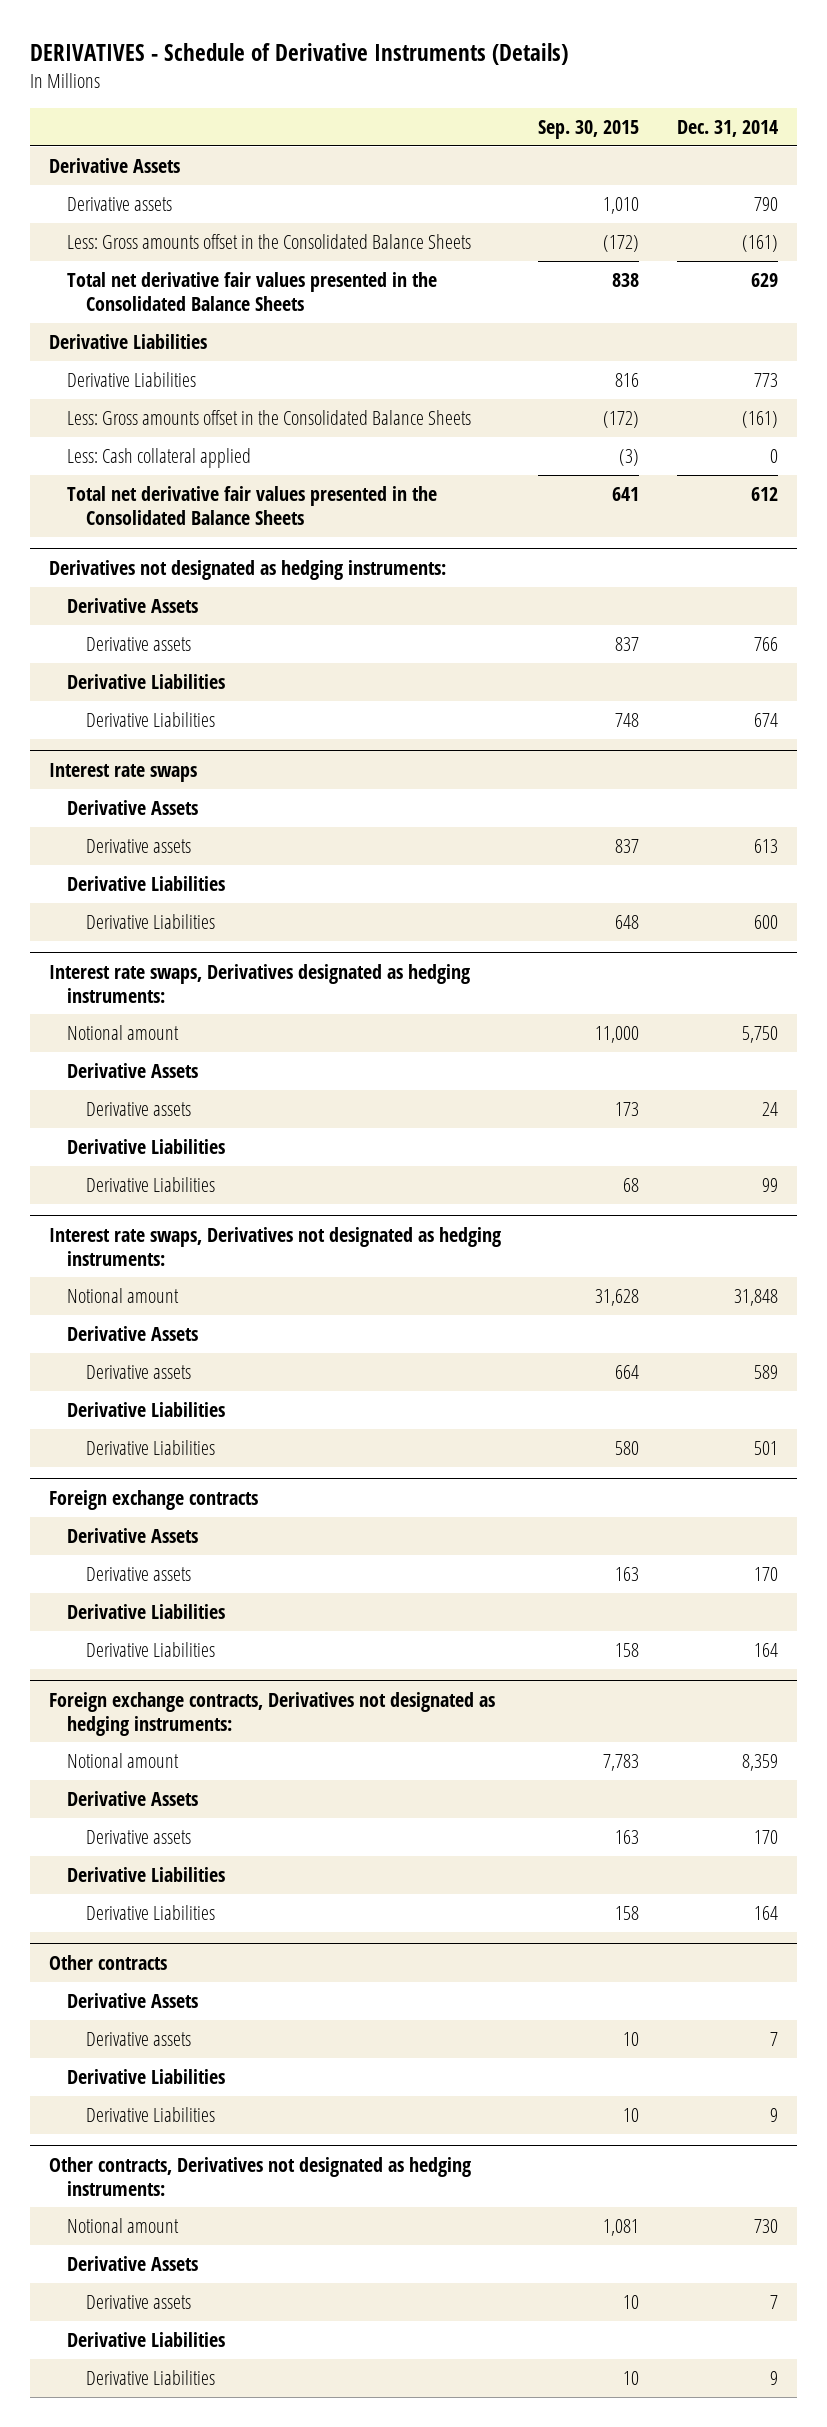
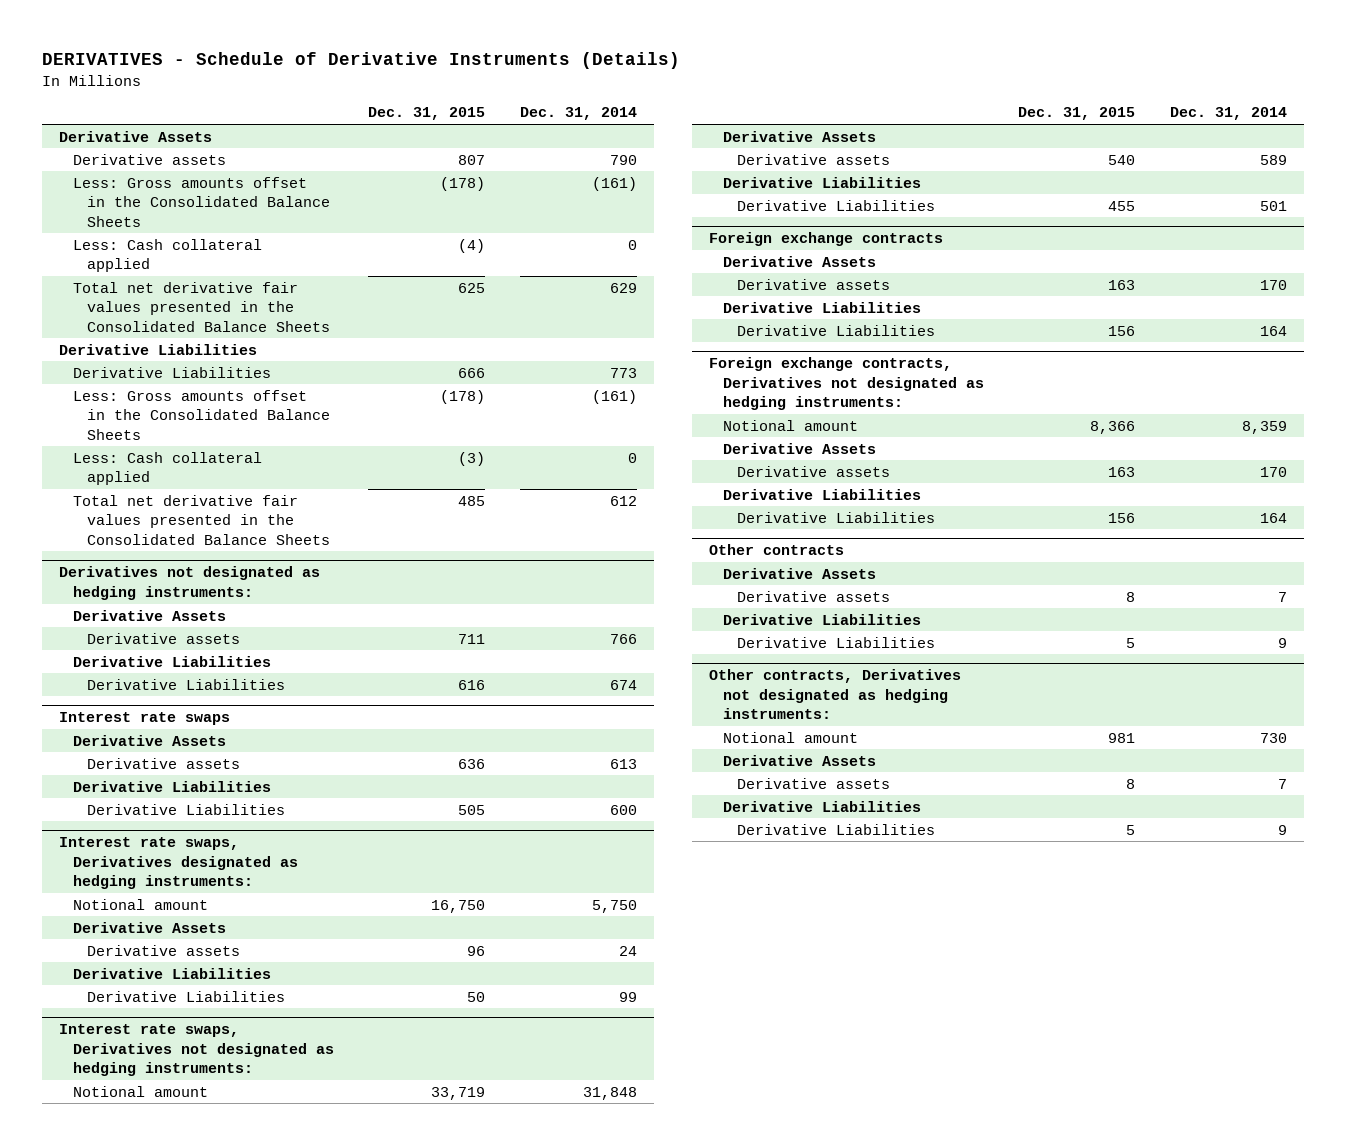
- | Sep. 30, 2015 | Dec. 31, 2014
+ | Dec. 31, 2015 | Dec. 31, 2014
+ Less: Cash collateral applied | (4) | 0

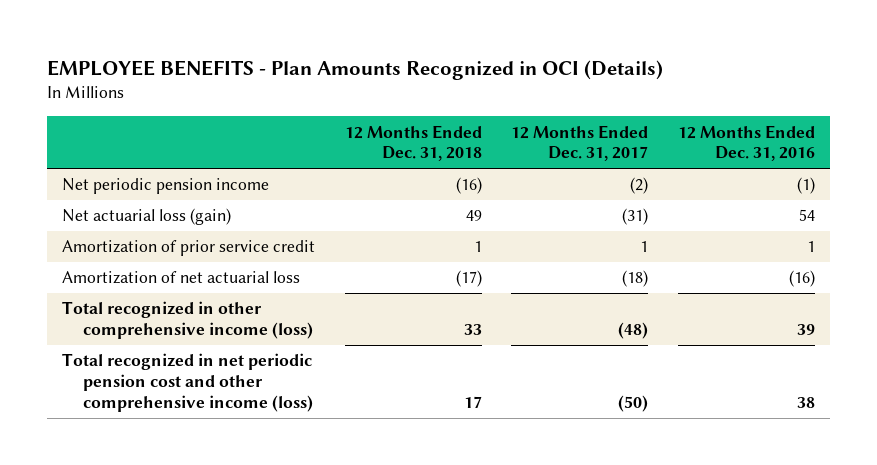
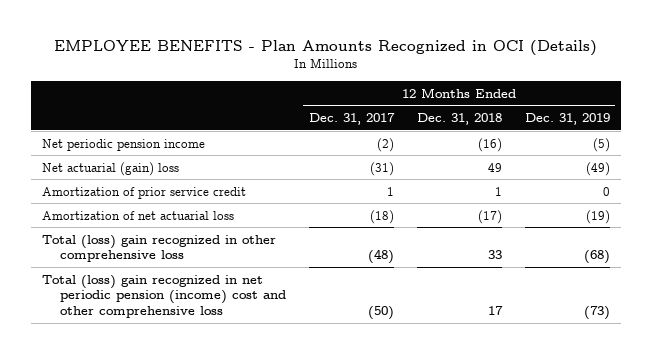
- | 12 Months Ended Dec. 31, 2018 | 12 Months Ended Dec. 31, 2017 | 12 Months Ended Dec. 31, 2016
+ | 12 Months Ended Dec. 31, 2017 | 12 Months Ended Dec. 31, 2018 | 12 Months Ended Dec. 31, 2019
- Net actuarial loss (gain) | 49 | (31) | 54
+ Net actuarial (gain) loss | (31) | 49 | (49)
- Total recognized in other comprehensive income (loss) | 33 | (48) | 39
- Total recognized in net periodic pension cost and other comprehensive income (loss) | 17 | (50) | 38
+ Total (loss) gain recognized in other comprehensive loss | (48) | 33 | (68)
+ Total (loss) gain recognized in net periodic pension (income) cost and other comprehensive loss | (50) | 17 | (73)

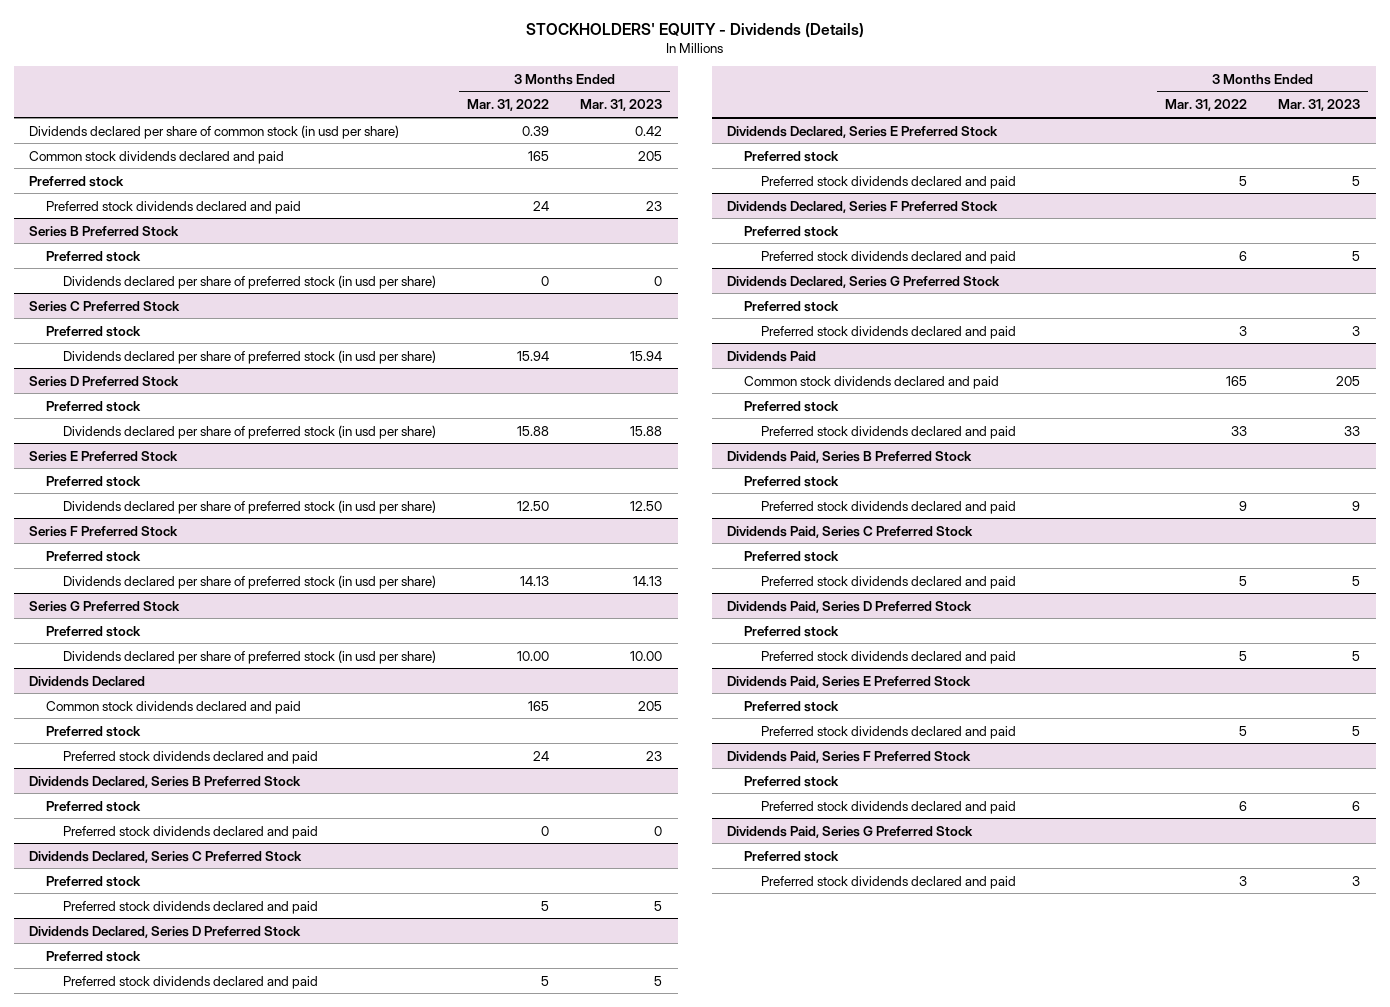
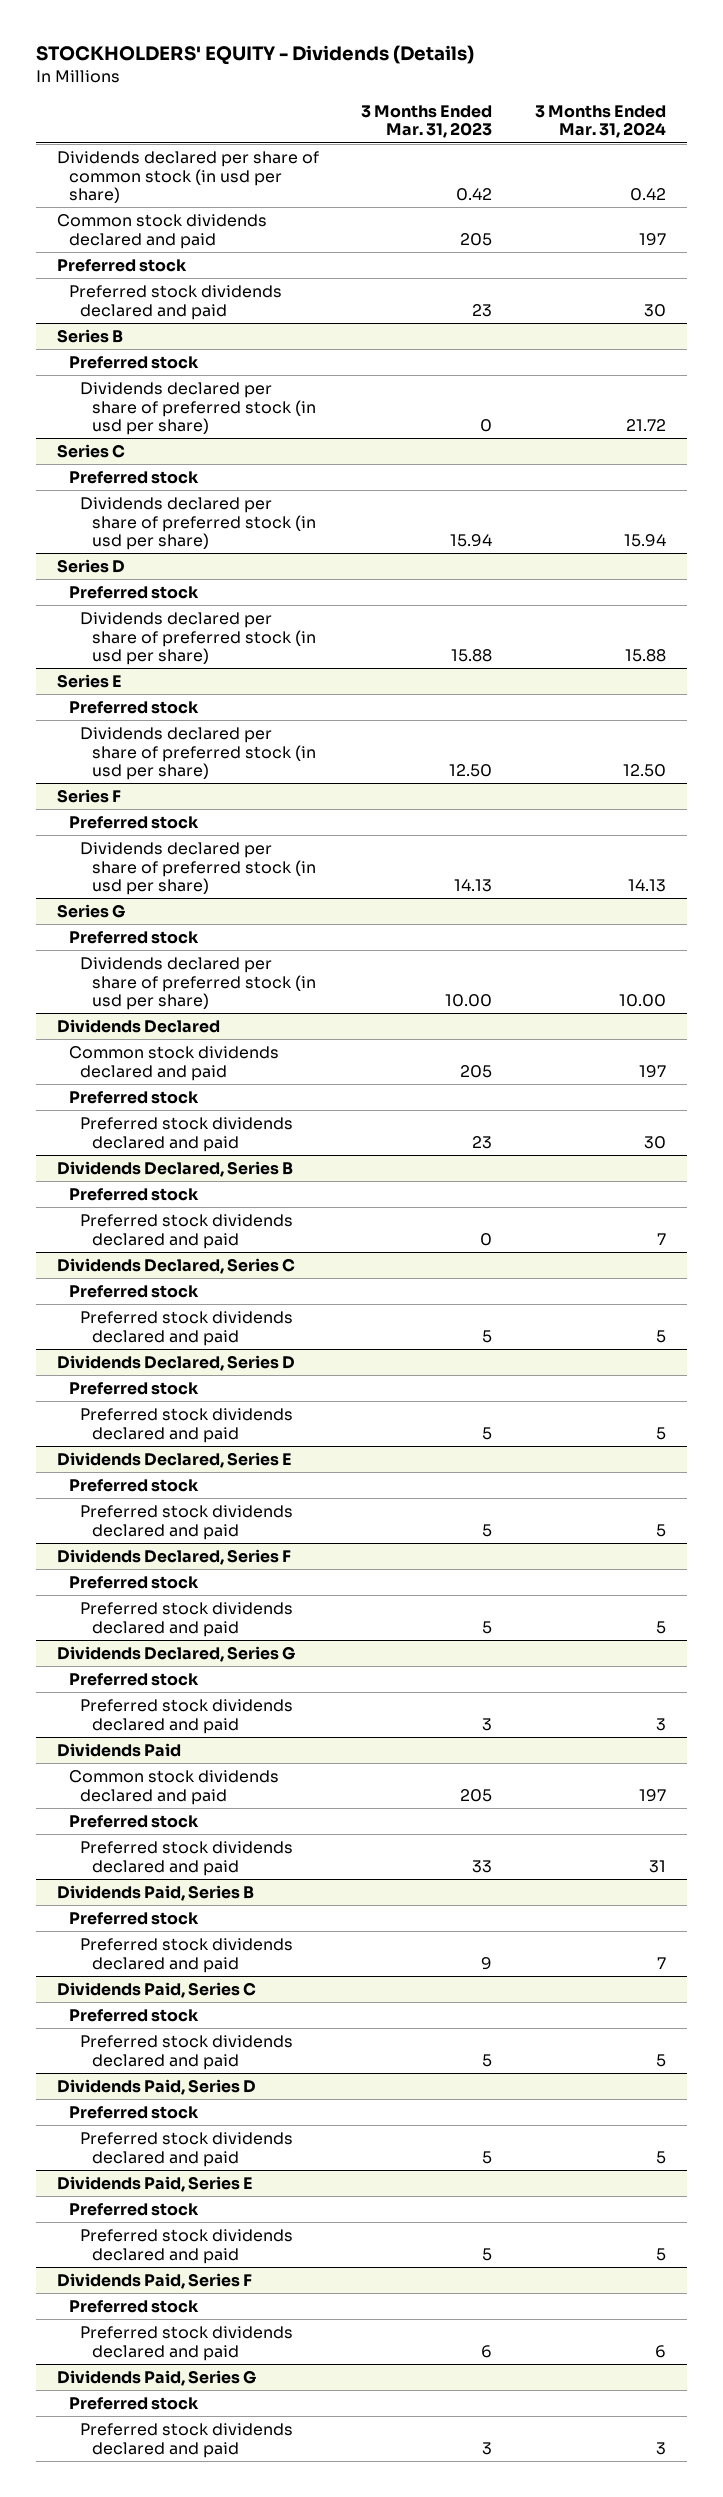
- | 3 Months Ended Mar. 31, 2022 | 3 Months Ended Mar. 31, 2023
+ | 3 Months Ended Mar. 31, 2023 | 3 Months Ended Mar. 31, 2024
- Series B Preferred Stock
+ Series B
- Series C Preferred Stock
+ Series C
- Series D Preferred Stock
+ Series D
- Series E Preferred Stock
+ Series E
- Series F Preferred Stock
+ Series F
- Series G Preferred Stock
+ Series G
- Dividends Declared, Series B Preferred Stock
+ Dividends Declared, Series B
- Dividends Declared, Series C Preferred Stock
+ Dividends Declared, Series C
- Dividends Declared, Series D Preferred Stock
+ Dividends Declared, Series D
- Dividends Declared, Series E Preferred Stock
+ Dividends Declared, Series E
- Dividends Declared, Series F Preferred Stock
+ Dividends Declared, Series F
- Dividends Declared, Series G Preferred Stock
+ Dividends Declared, Series G
- Dividends Paid, Series B Preferred Stock
+ Dividends Paid, Series B
- Dividends Paid, Series C Preferred Stock
+ Dividends Paid, Series C
- Dividends Paid, Series D Preferred Stock
+ Dividends Paid, Series D
- Dividends Paid, Series E Preferred Stock
+ Dividends Paid, Series E
- Dividends Paid, Series F Preferred Stock
+ Dividends Paid, Series F
- Dividends Paid, Series G Preferred Stock
+ Dividends Paid, Series G

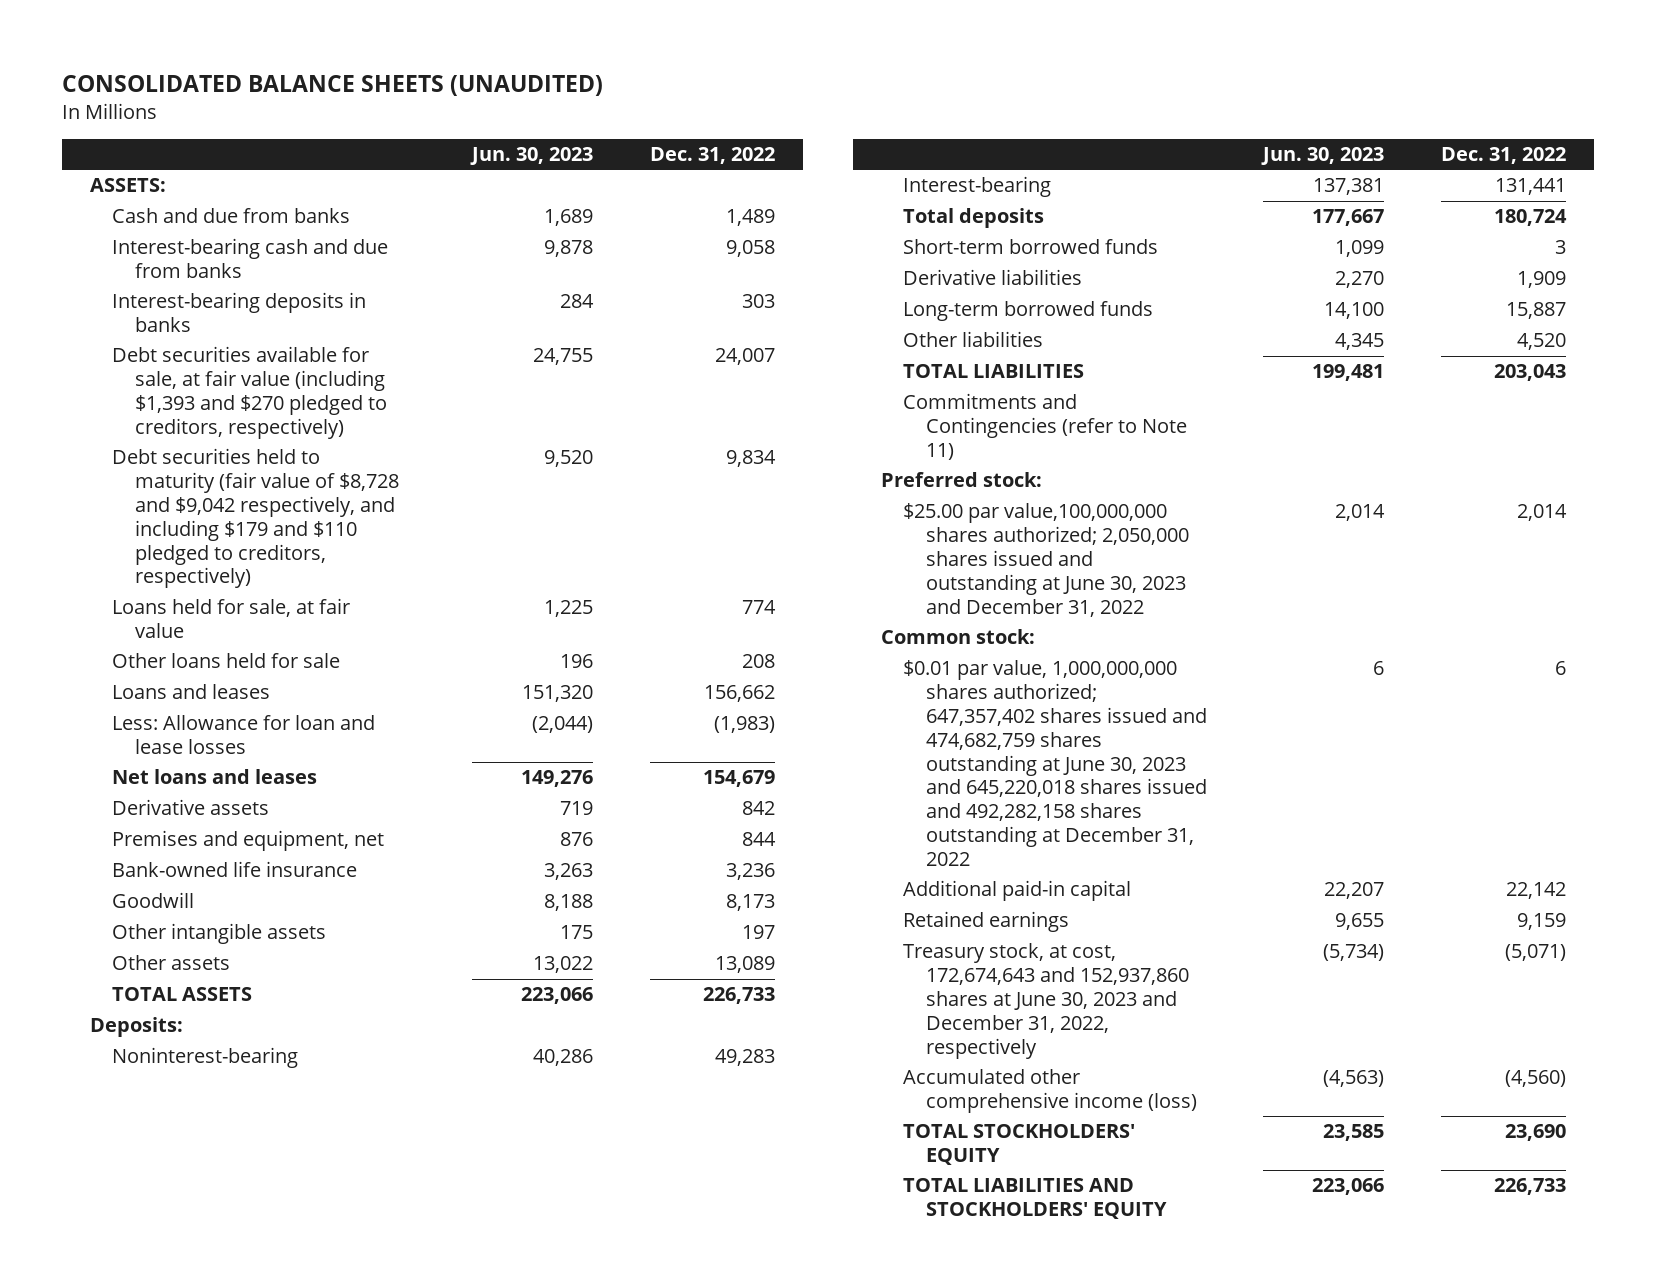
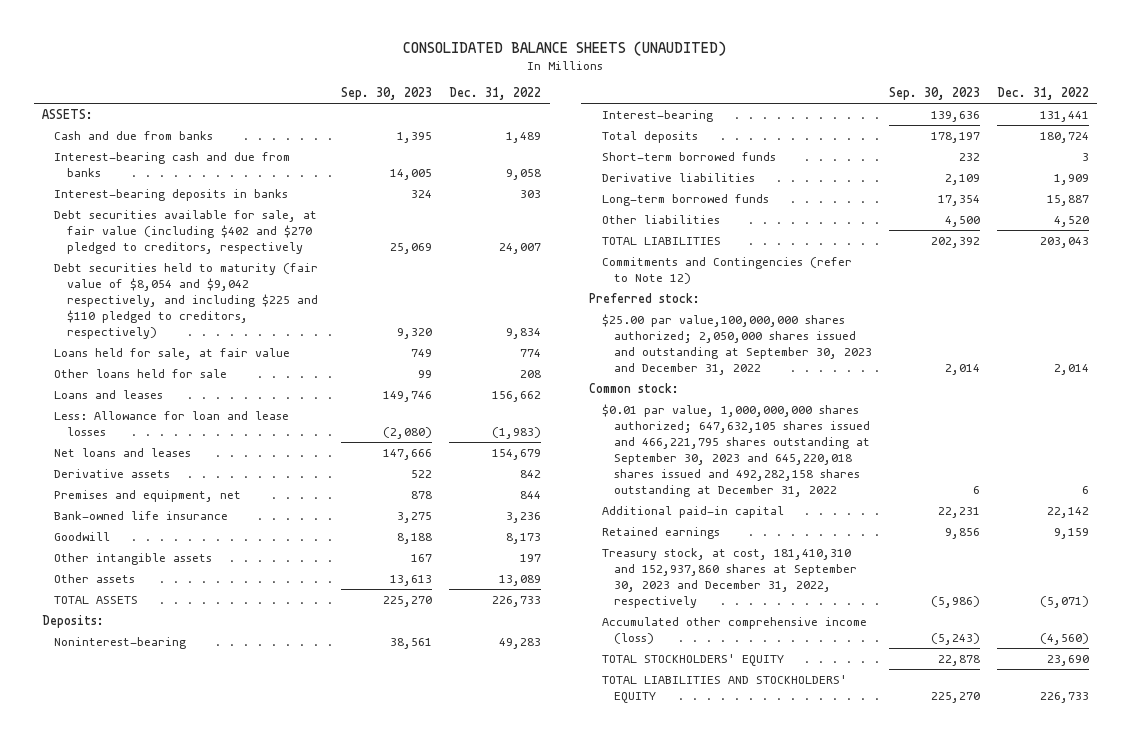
- | Jun. 30, 2023 | Dec. 31, 2022
+ | Sep. 30, 2023 | Dec. 31, 2022
- Debt securities available for sale, at fair value (including $1,393 and $270 pledged to creditors, respectively) | 24,755 | 24,007
- Debt securities held to maturity (fair value of $8,728 and $9,042 respectively, and including $179 and $110 pledged to creditors, respectively) | 9,520 | 9,834
+ Debt securities available for sale, at fair value (including $402 and $270 pledged to creditors, respectively | 25,069 | 24,007
+ Debt securities held to maturity (fair value of $8,054 and $9,042 respectively, and including $225 and $110 pledged to creditors, respectively) | 9,320 | 9,834
- Commitments and Contingencies (refer to Note 11)
+ Commitments and Contingencies (refer to Note 12)
- $25.00 par value,100,000,000 shares authorized; 2,050,000 shares issued and outstanding at June 30, 2023 and December 31, 2022 | 2,014 | 2,014
+ $25.00 par value,100,000,000 shares authorized; 2,050,000 shares issued and outstanding at September 30, 2023 and December 31, 2022 | 2,014 | 2,014
- $0.01 par value, 1,000,000,000 shares authorized; 647,357,402 shares issued and 474,682,759 shares outstanding at June 30, 2023 and 645,220,018 shares issued and 492,282,158 shares outstanding at December 31, 2022 | 6 | 6
+ $0.01 par value, 1,000,000,000 shares authorized; 647,632,105 shares issued and 466,221,795 shares outstanding at September 30, 2023 and 645,220,018 shares issued and 492,282,158 shares outstanding at December 31, 2022 | 6 | 6
- Treasury stock, at cost, 172,674,643 and 152,937,860 shares at June 30, 2023 and December 31, 2022, respectively | (5,734) | (5,071)
+ Treasury stock, at cost, 181,410,310 and 152,937,860 shares at September 30, 2023 and December 31, 2022, respectively | (5,986) | (5,071)

